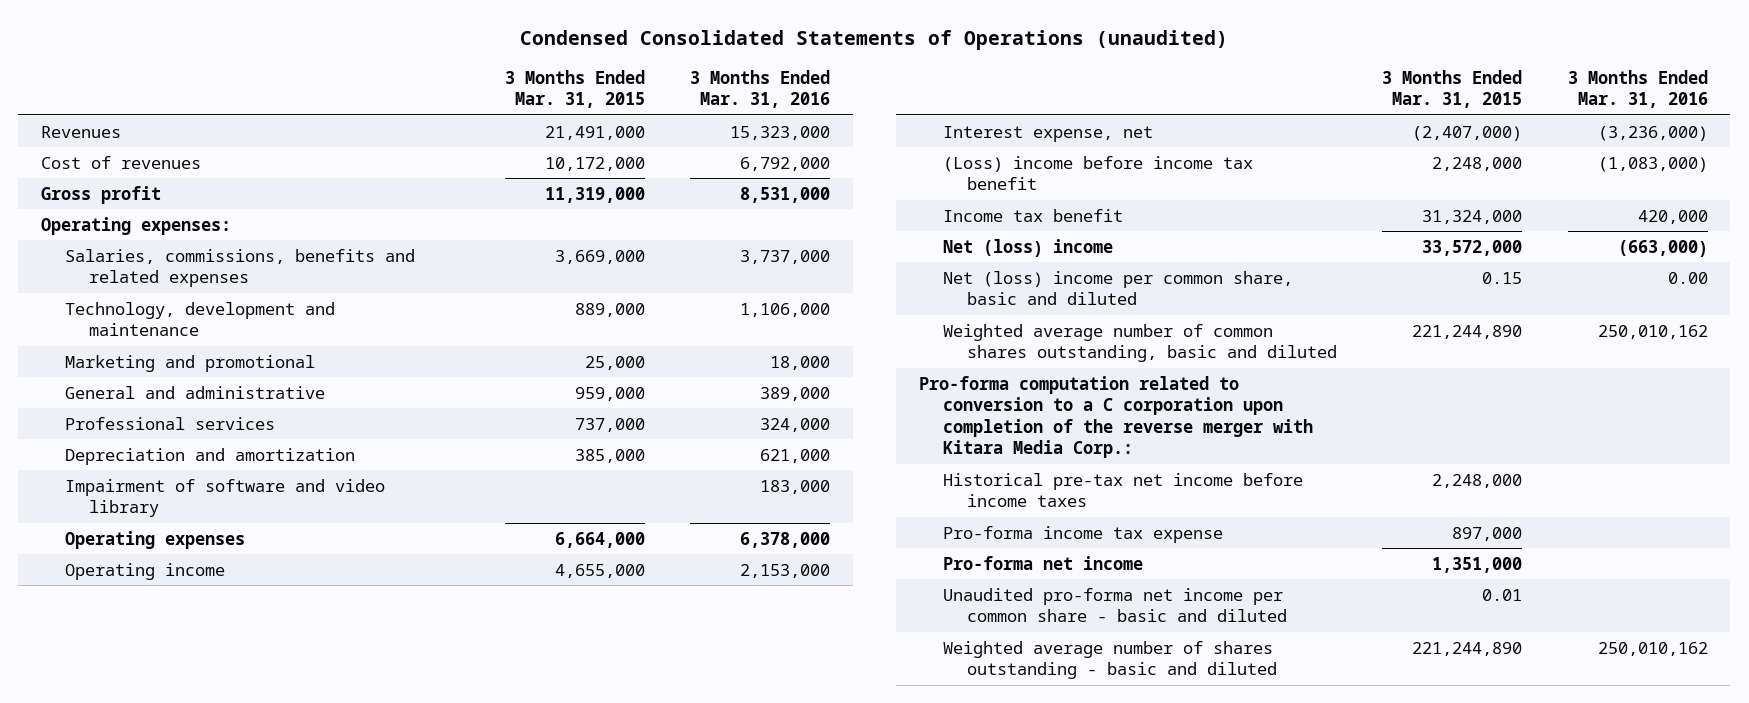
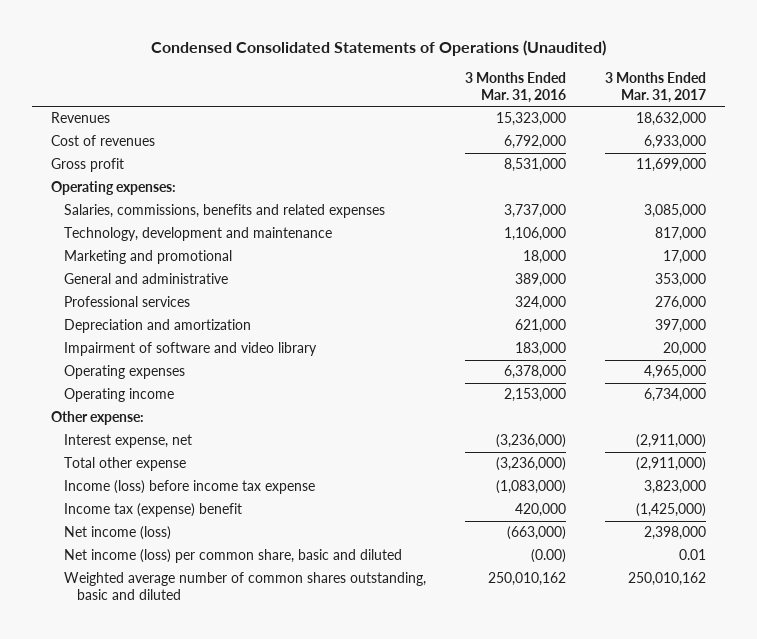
- Condensed Consolidated Statements of Operations (unaudited)
+ Condensed Consolidated Statements of Operations (Unaudited)
- | 3 Months Ended Mar. 31, 2015 | 3 Months Ended Mar. 31, 2016
+ | 3 Months Ended Mar. 31, 2016 | 3 Months Ended Mar. 31, 2017
+ Other expense:
- (Loss) income before income tax benefit | 2,248,000 | (1,083,000)
- Income tax benefit | 31,324,000 | 420,000
- Net (loss) income | 33,572,000 | (663,000)
- Net (loss) income per common share, basic and diluted | 0.15 | 0.00
+ Total other expense | (3,236,000) | (2,911,000)
+ Income (loss) before income tax expense | (1,083,000) | 3,823,000
+ Income tax (expense) benefit | 420,000 | (1,425,000)
+ Net income (loss) | (663,000) | 2,398,000
+ Net income (loss) per common share, basic and diluted | (0.00) | 0.01
- Pro-forma computation related to conversion to a C corporation upon completion of the reverse merger with Kitara Media Corp.:
- Historical pre-tax net income before income taxes | 2,248,000 |
- Pro-forma income tax expense | 897,000 |
- Pro-forma net income | 1,351,000 |
- Unaudited pro-forma net income per common share - basic and diluted | 0.01 |
- Weighted average number of shares outstanding - basic and diluted | 221,244,890 | 250,010,162

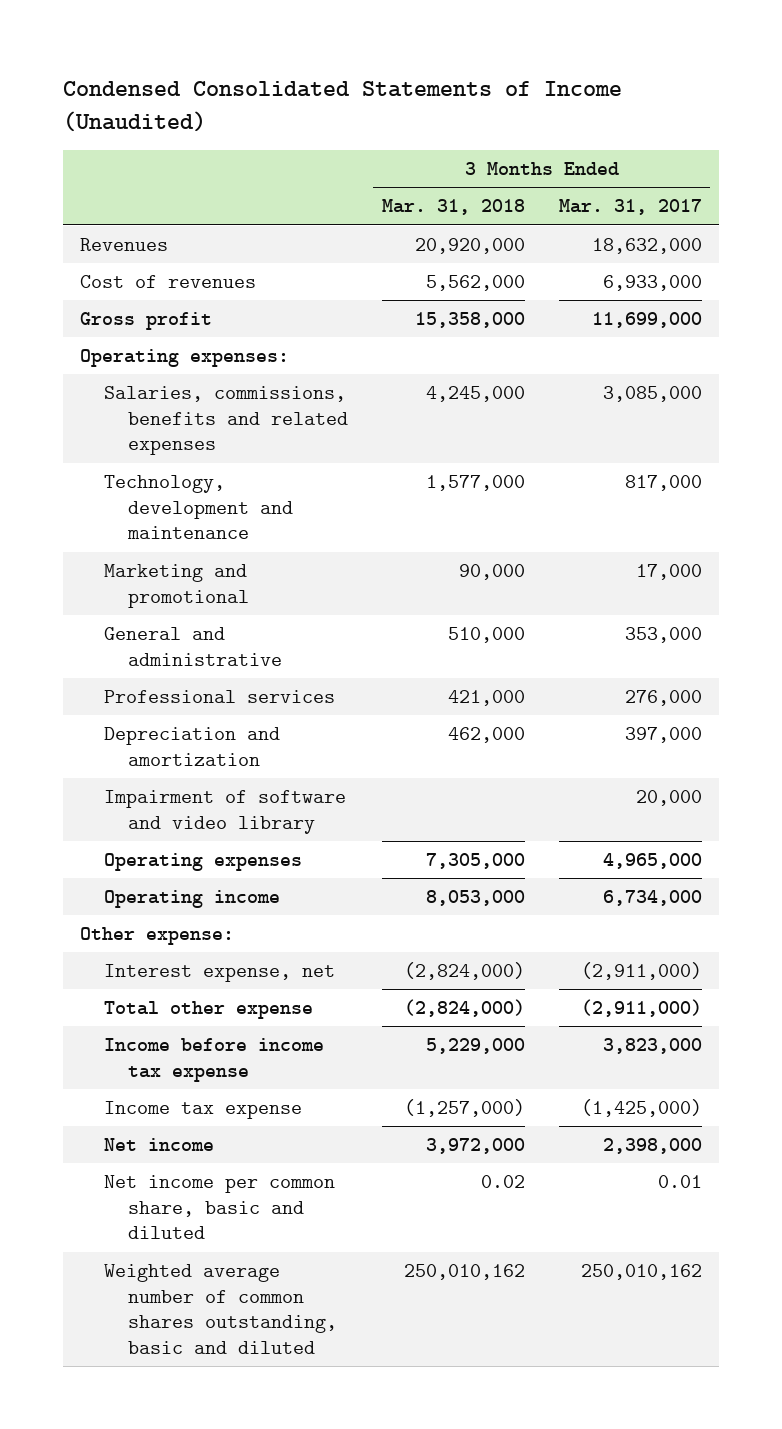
- Condensed Consolidated Statements of Operations (Unaudited)
+ Condensed Consolidated Statements of Income (Unaudited)
- | 3 Months Ended Mar. 31, 2016 | 3 Months Ended Mar. 31, 2017
+ | 3 Months Ended Mar. 31, 2018 | 3 Months Ended Mar. 31, 2017
- Income (loss) before income tax expense | (1,083,000) | 3,823,000
- Income tax (expense) benefit | 420,000 | (1,425,000)
- Net income (loss) | (663,000) | 2,398,000
- Net income (loss) per common share, basic and diluted | (0.00) | 0.01
+ Income before income tax expense | 5,229,000 | 3,823,000
+ Income tax expense | (1,257,000) | (1,425,000)
+ Net income | 3,972,000 | 2,398,000
+ Net income per common share, basic and diluted | 0.02 | 0.01

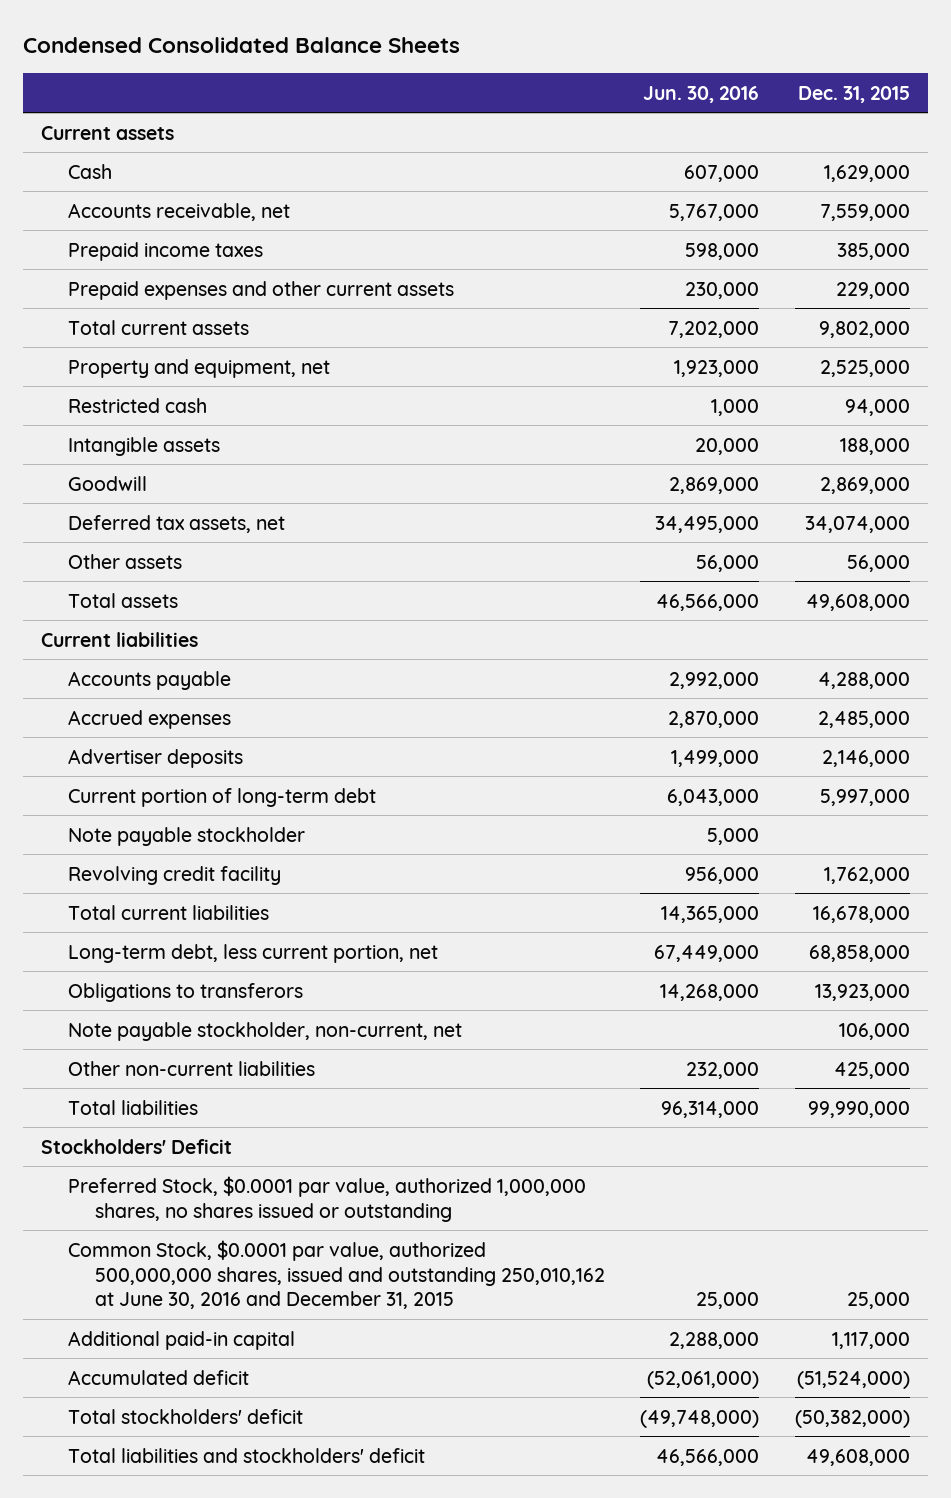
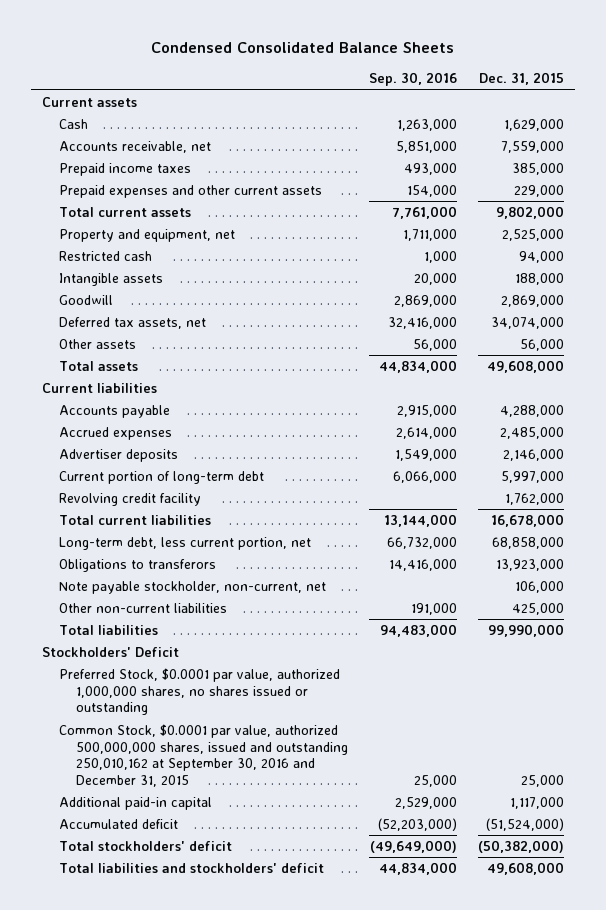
- | Jun. 30, 2016 | Dec. 31, 2015
+ | Sep. 30, 2016 | Dec. 31, 2015
- Note payable stockholder | 5,000 |
- Common Stock, $0.0001 par value, authorized 500,000,000 shares, issued and outstanding 250,010,162 at June 30, 2016 and December 31, 2015 | 25,000 | 25,000
+ Common Stock, $0.0001 par value, authorized 500,000,000 shares, issued and outstanding 250,010,162 at September 30, 2016 and December 31, 2015 | 25,000 | 25,000

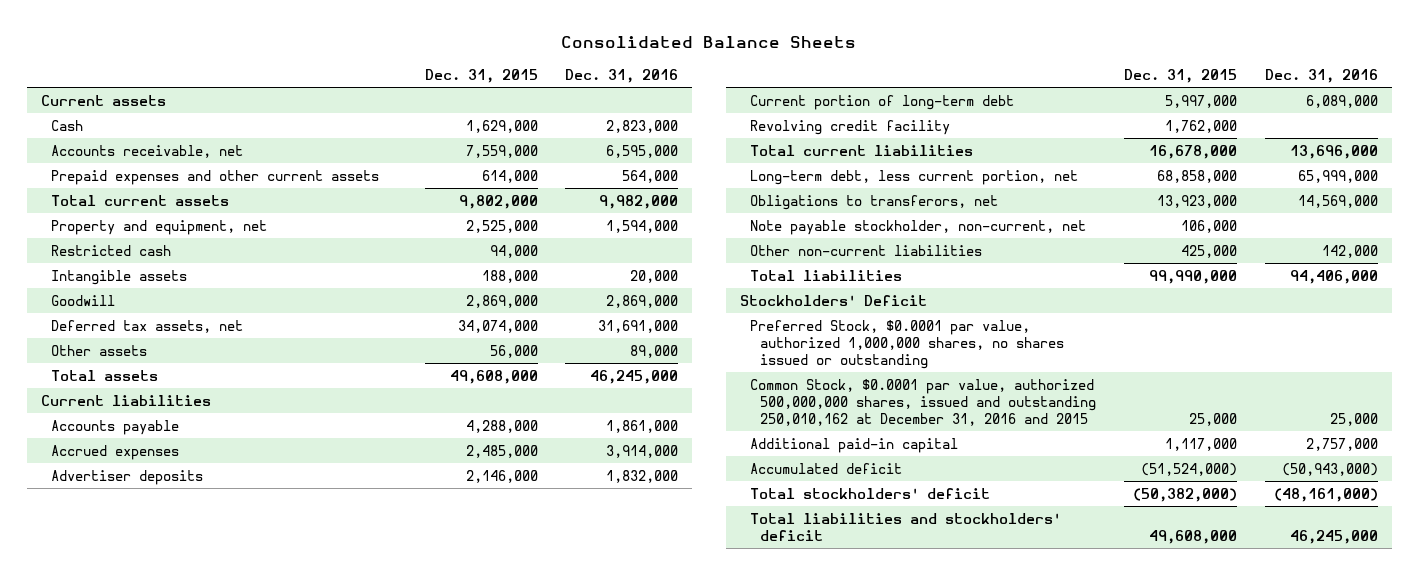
- Condensed Consolidated Balance Sheets
+ Consolidated Balance Sheets
- | Sep. 30, 2016 | Dec. 31, 2015
+ | Dec. 31, 2015 | Dec. 31, 2016
- Prepaid income taxes | 493,000 | 385,000
- Prepaid expenses and other current assets | 154,000 | 229,000
+ Prepaid expenses and other current assets | 614,000 | 564,000
- Obligations to transferors | 14,416,000 | 13,923,000
+ Obligations to transferors, net | 13,923,000 | 14,569,000
- Common Stock, $0.0001 par value, authorized 500,000,000 shares, issued and outstanding 250,010,162 at September 30, 2016 and December 31, 2015 | 25,000 | 25,000
+ Common Stock, $0.0001 par value, authorized 500,000,000 shares, issued and outstanding 250,010,162 at December 31, 2016 and 2015 | 25,000 | 25,000

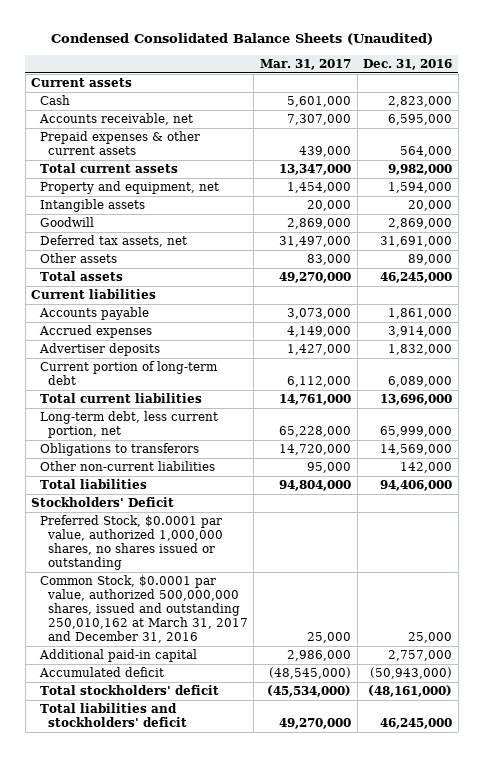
- Consolidated Balance Sheets
+ Condensed Consolidated Balance Sheets (Unaudited)
- | Dec. 31, 2015 | Dec. 31, 2016
+ | Mar. 31, 2017 | Dec. 31, 2016
- Prepaid expenses and other current assets | 614,000 | 564,000
+ Prepaid expenses & other current assets | 439,000 | 564,000
- Restricted cash | 94,000 |
- Revolving credit facility | 1,762,000 |
- Obligations to transferors, net | 13,923,000 | 14,569,000
- Note payable stockholder, non-current, net | 106,000 |
+ Obligations to transferors | 14,720,000 | 14,569,000
- Common Stock, $0.0001 par value, authorized 500,000,000 shares, issued and outstanding 250,010,162 at December 31, 2016 and 2015 | 25,000 | 25,000
+ Common Stock, $0.0001 par value, authorized 500,000,000 shares, issued and outstanding 250,010,162 at March 31, 2017 and December 31, 2016 | 25,000 | 25,000

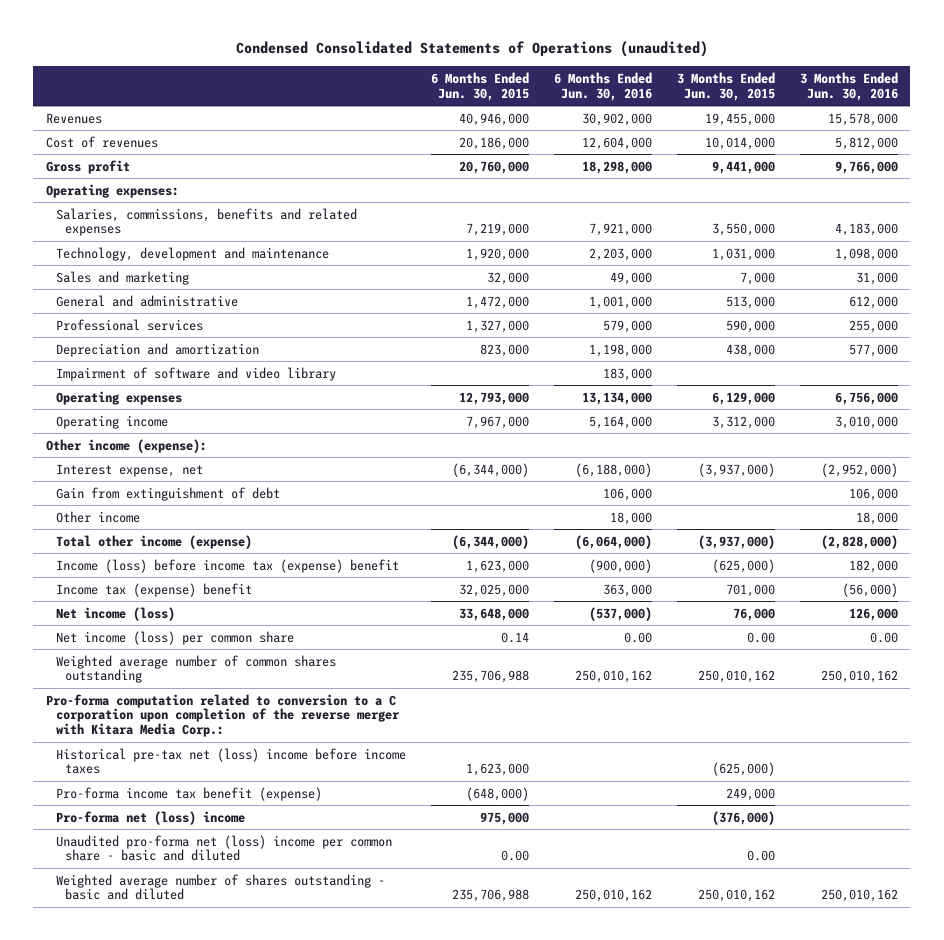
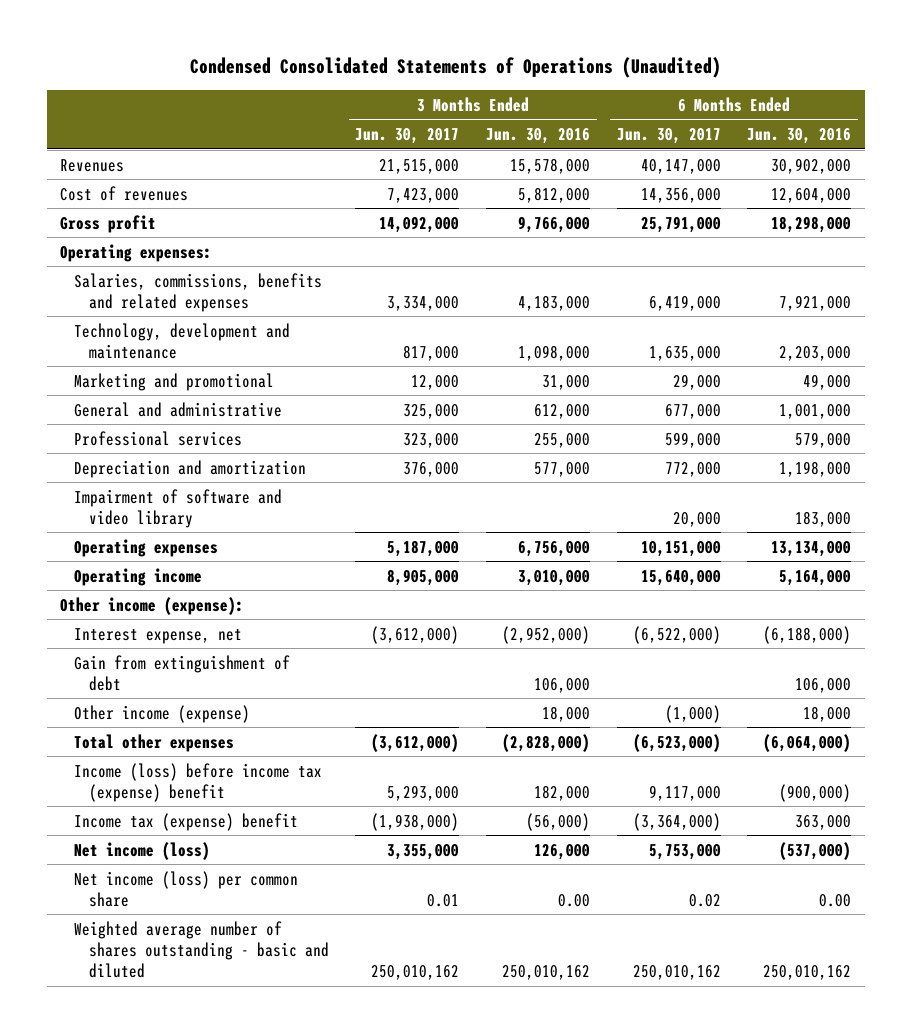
- Condensed Consolidated Statements of Operations (unaudited)
+ Condensed Consolidated Statements of Operations (Unaudited)
- | 6 Months Ended Jun. 30, 2015 | 6 Months Ended Jun. 30, 2016 | 3 Months Ended Jun. 30, 2015 | 3 Months Ended Jun. 30, 2016
+ | 3 Months Ended Jun. 30, 2017 | 3 Months Ended Jun. 30, 2016 | 6 Months Ended Jun. 30, 2017 | 6 Months Ended Jun. 30, 2016
- Sales and marketing | 32,000 | 49,000 | 7,000 | 31,000
+ Marketing and promotional | 12,000 | 31,000 | 29,000 | 49,000
- Other income | | 18,000 | | 18,000
- Total other income (expense) | (6,344,000) | (6,064,000) | (3,937,000) | (2,828,000)
+ Other income (expense) | | 18,000 | (1,000) | 18,000
+ Total other expenses | (3,612,000) | (2,828,000) | (6,523,000) | (6,064,000)
- Weighted average number of common shares outstanding | 235,706,988 | 250,010,162 | 250,010,162 | 250,010,162
- Pro-forma computation related to conversion to a C corporation upon completion of the reverse merger with Kitara Media Corp.:
- Historical pre-tax net (loss) income before income taxes | 1,623,000 | | (625,000) |
- Pro-forma income tax benefit (expense) | (648,000) | | 249,000 |
- Pro-forma net (loss) income | 975,000 | | (376,000) |
- Unaudited pro-forma net (loss) income per common share - basic and diluted | 0.00 | | 0.00 |

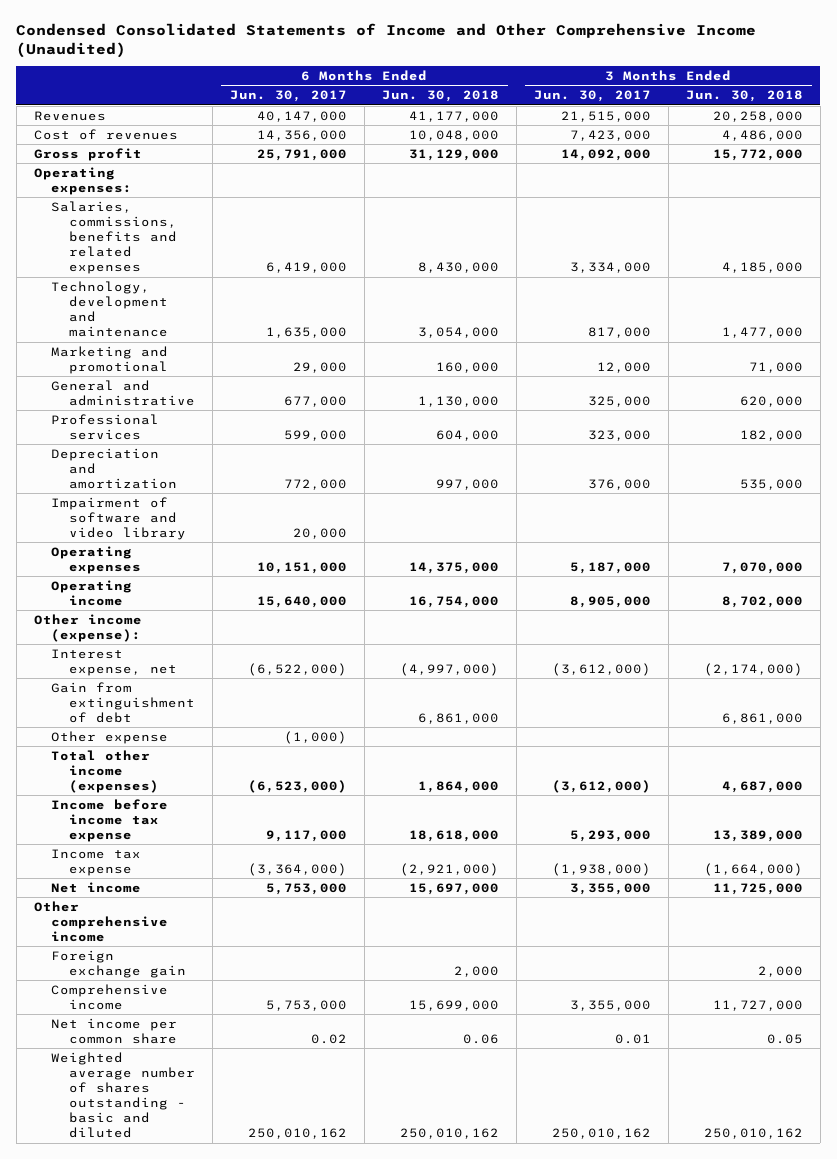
- Condensed Consolidated Statements of Operations (Unaudited)
+ Condensed Consolidated Statements of Income and Other Comprehensive Income (Unaudited)
- | 3 Months Ended Jun. 30, 2017 | 3 Months Ended Jun. 30, 2016 | 6 Months Ended Jun. 30, 2017 | 6 Months Ended Jun. 30, 2016
+ | 6 Months Ended Jun. 30, 2017 | 6 Months Ended Jun. 30, 2018 | 3 Months Ended Jun. 30, 2017 | 3 Months Ended Jun. 30, 2018
- Other income (expense) | | 18,000 | (1,000) | 18,000
- Total other expenses | (3,612,000) | (2,828,000) | (6,523,000) | (6,064,000)
- Income (loss) before income tax (expense) benefit | 5,293,000 | 182,000 | 9,117,000 | (900,000)
- Income tax (expense) benefit | (1,938,000) | (56,000) | (3,364,000) | 363,000
- Net income (loss) | 3,355,000 | 126,000 | 5,753,000 | (537,000)
- Net income (loss) per common share | 0.01 | 0.00 | 0.02 | 0.00
+ Other expense | (1,000) | | |
+ Total other income (expenses) | (6,523,000) | 1,864,000 | (3,612,000) | 4,687,000
+ Income before income tax expense | 9,117,000 | 18,618,000 | 5,293,000 | 13,389,000
+ Income tax expense | (3,364,000) | (2,921,000) | (1,938,000) | (1,664,000)
+ Net income | 5,753,000 | 15,697,000 | 3,355,000 | 11,725,000
+ Other comprehensive income
+ Foreign exchange gain | | 2,000 | | 2,000
+ Comprehensive income | 5,753,000 | 15,699,000 | 3,355,000 | 11,727,000
+ Net income per common share | 0.02 | 0.06 | 0.01 | 0.05

